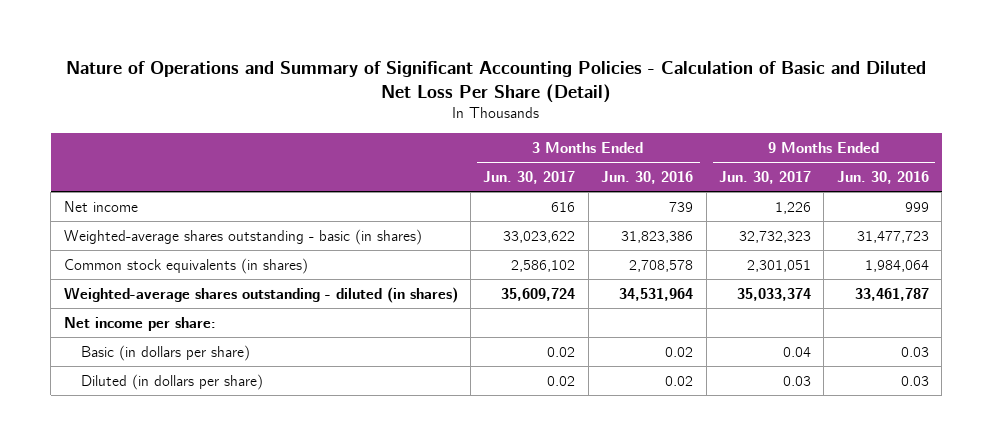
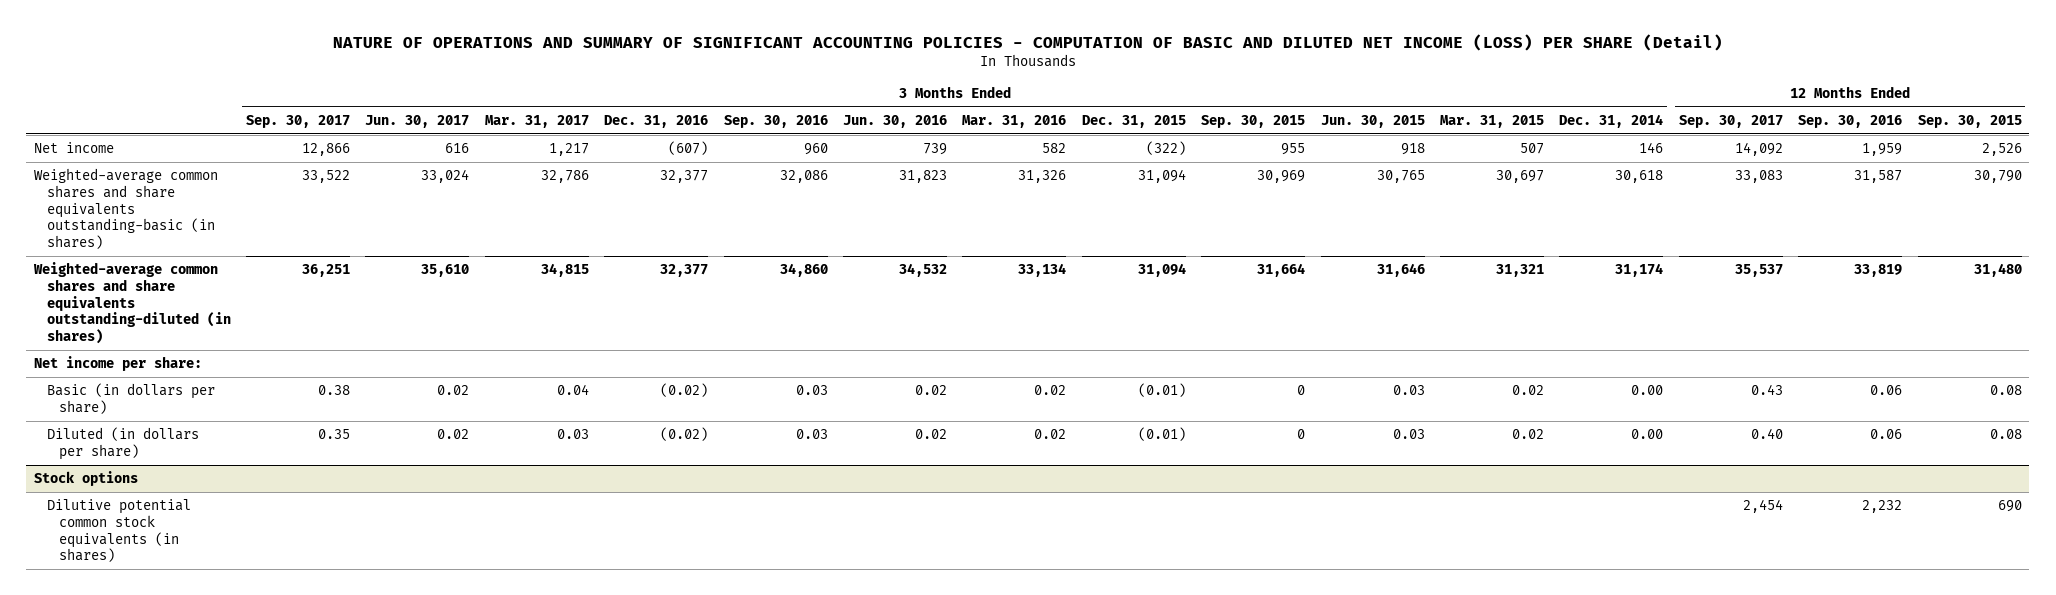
- Nature of Operations and Summary of Significant Accounting Policies - Calculation of Basic and Diluted Net Loss Per Share (Detail)
+ NATURE OF OPERATIONS AND SUMMARY OF SIGNIFICANT ACCOUNTING POLICIES - COMPUTATION OF BASIC AND DILUTED NET INCOME (LOSS) PER SHARE (Detail)
- | 3 Months Ended Jun. 30, 2017 | 3 Months Ended Jun. 30, 2016 | 9 Months Ended Jun. 30, 2017 | 9 Months Ended Jun. 30, 2016
+ | 3 Months Ended Sep. 30, 2017 | 3 Months Ended Jun. 30, 2017 | 3 Months Ended Mar. 31, 2017 | 3 Months Ended Dec. 31, 2016 | 3 Months Ended Sep. 30, 2016 | 3 Months Ended Jun. 30, 2016 | 3 Months Ended Mar. 31, 2016 | 3 Months Ended Dec. 31, 2015 | 3 Months Ended Sep. 30, 2015 | 3 Months Ended Jun. 30, 2015 | 3 Months Ended Mar. 31, 2015 | 3 Months Ended Dec. 31, 2014 | 12 Months Ended Sep. 30, 2017 | 12 Months Ended Sep. 30, 2016 | 12 Months Ended Sep. 30, 2015
- Weighted-average shares outstanding - basic (in shares) | 33,023,622 | 31,823,386 | 32,732,323 | 31,477,723
- Common stock equivalents (in shares) | 2,586,102 | 2,708,578 | 2,301,051 | 1,984,064
- Weighted-average shares outstanding - diluted (in shares) | 35,609,724 | 34,531,964 | 35,033,374 | 33,461,787
+ Weighted-average common shares and share equivalents outstanding-basic (in shares) | 33,522 | 33,024 | 32,786 | 32,377 | 32,086 | 31,823 | 31,326 | 31,094 | 30,969 | 30,765 | 30,697 | 30,618 | 33,083 | 31,587 | 30,790
+ Weighted-average common shares and share equivalents outstanding-diluted (in shares) | 36,251 | 35,610 | 34,815 | 32,377 | 34,860 | 34,532 | 33,134 | 31,094 | 31,664 | 31,646 | 31,321 | 31,174 | 35,537 | 33,819 | 31,480
+ Stock options
+ Dilutive potential common stock equivalents (in shares) | | | | | | | | | | | | | 2,454 | 2,232 | 690

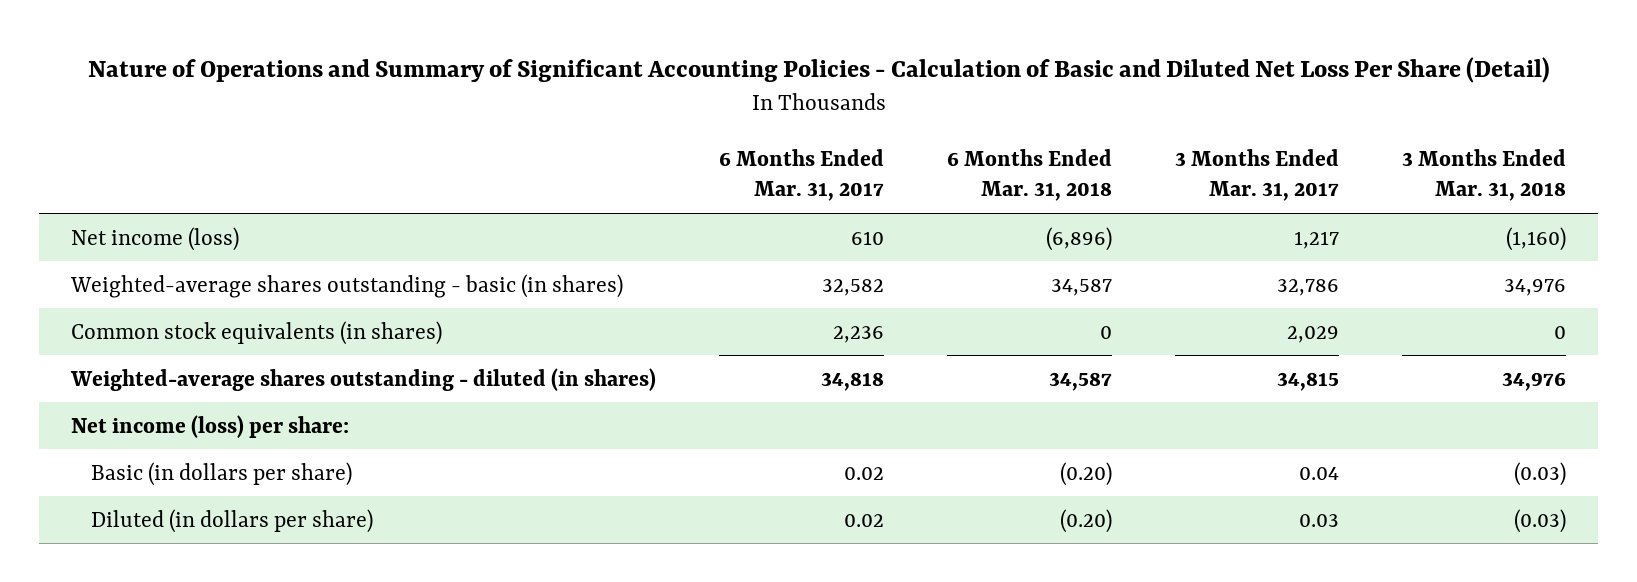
- NATURE OF OPERATIONS AND SUMMARY OF SIGNIFICANT ACCOUNTING POLICIES - COMPUTATION OF BASIC AND DILUTED NET INCOME (LOSS) PER SHARE (Detail)
+ Nature of Operations and Summary of Significant Accounting Policies - Calculation of Basic and Diluted Net Loss Per Share (Detail)
- | 3 Months Ended Sep. 30, 2017 | 3 Months Ended Jun. 30, 2017 | 3 Months Ended Mar. 31, 2017 | 3 Months Ended Dec. 31, 2016 | 3 Months Ended Sep. 30, 2016 | 3 Months Ended Jun. 30, 2016 | 3 Months Ended Mar. 31, 2016 | 3 Months Ended Dec. 31, 2015 | 3 Months Ended Sep. 30, 2015 | 3 Months Ended Jun. 30, 2015 | 3 Months Ended Mar. 31, 2015 | 3 Months Ended Dec. 31, 2014 | 12 Months Ended Sep. 30, 2017 | 12 Months Ended Sep. 30, 2016 | 12 Months Ended Sep. 30, 2015
+ | 6 Months Ended Mar. 31, 2017 | 6 Months Ended Mar. 31, 2018 | 3 Months Ended Mar. 31, 2017 | 3 Months Ended Mar. 31, 2018
- Net income | 12,866 | 616 | 1,217 | (607) | 960 | 739 | 582 | (322) | 955 | 918 | 507 | 146 | 14,092 | 1,959 | 2,526
- Weighted-average common shares and share equivalents outstanding-basic (in shares) | 33,522 | 33,024 | 32,786 | 32,377 | 32,086 | 31,823 | 31,326 | 31,094 | 30,969 | 30,765 | 30,697 | 30,618 | 33,083 | 31,587 | 30,790
- Weighted-average common shares and share equivalents outstanding-diluted (in shares) | 36,251 | 35,610 | 34,815 | 32,377 | 34,860 | 34,532 | 33,134 | 31,094 | 31,664 | 31,646 | 31,321 | 31,174 | 35,537 | 33,819 | 31,480
- Net income per share:
+ Net income (loss) | 610 | (6,896) | 1,217 | (1,160)
+ Weighted-average shares outstanding - basic (in shares) | 32,582 | 34,587 | 32,786 | 34,976
+ Common stock equivalents (in shares) | 2,236 | 0 | 2,029 | 0
+ Weighted-average shares outstanding - diluted (in shares) | 34,818 | 34,587 | 34,815 | 34,976
+ Net income (loss) per share:
- Stock options
- Dilutive potential common stock equivalents (in shares) | | | | | | | | | | | | | 2,454 | 2,232 | 690

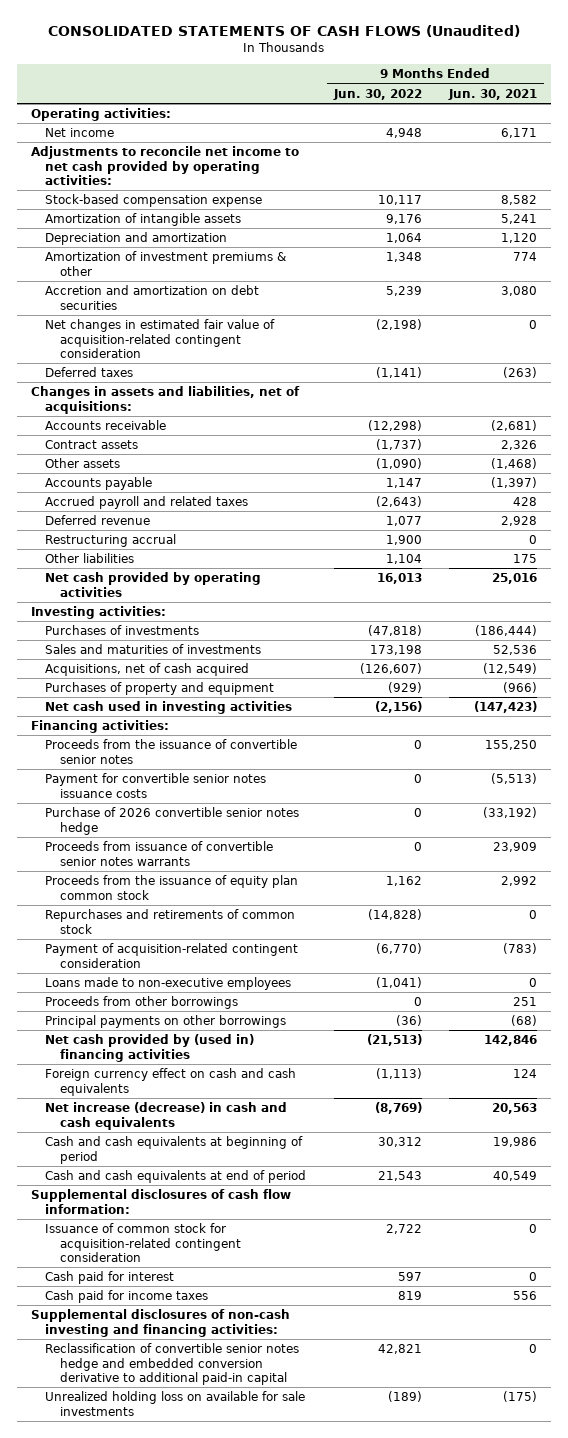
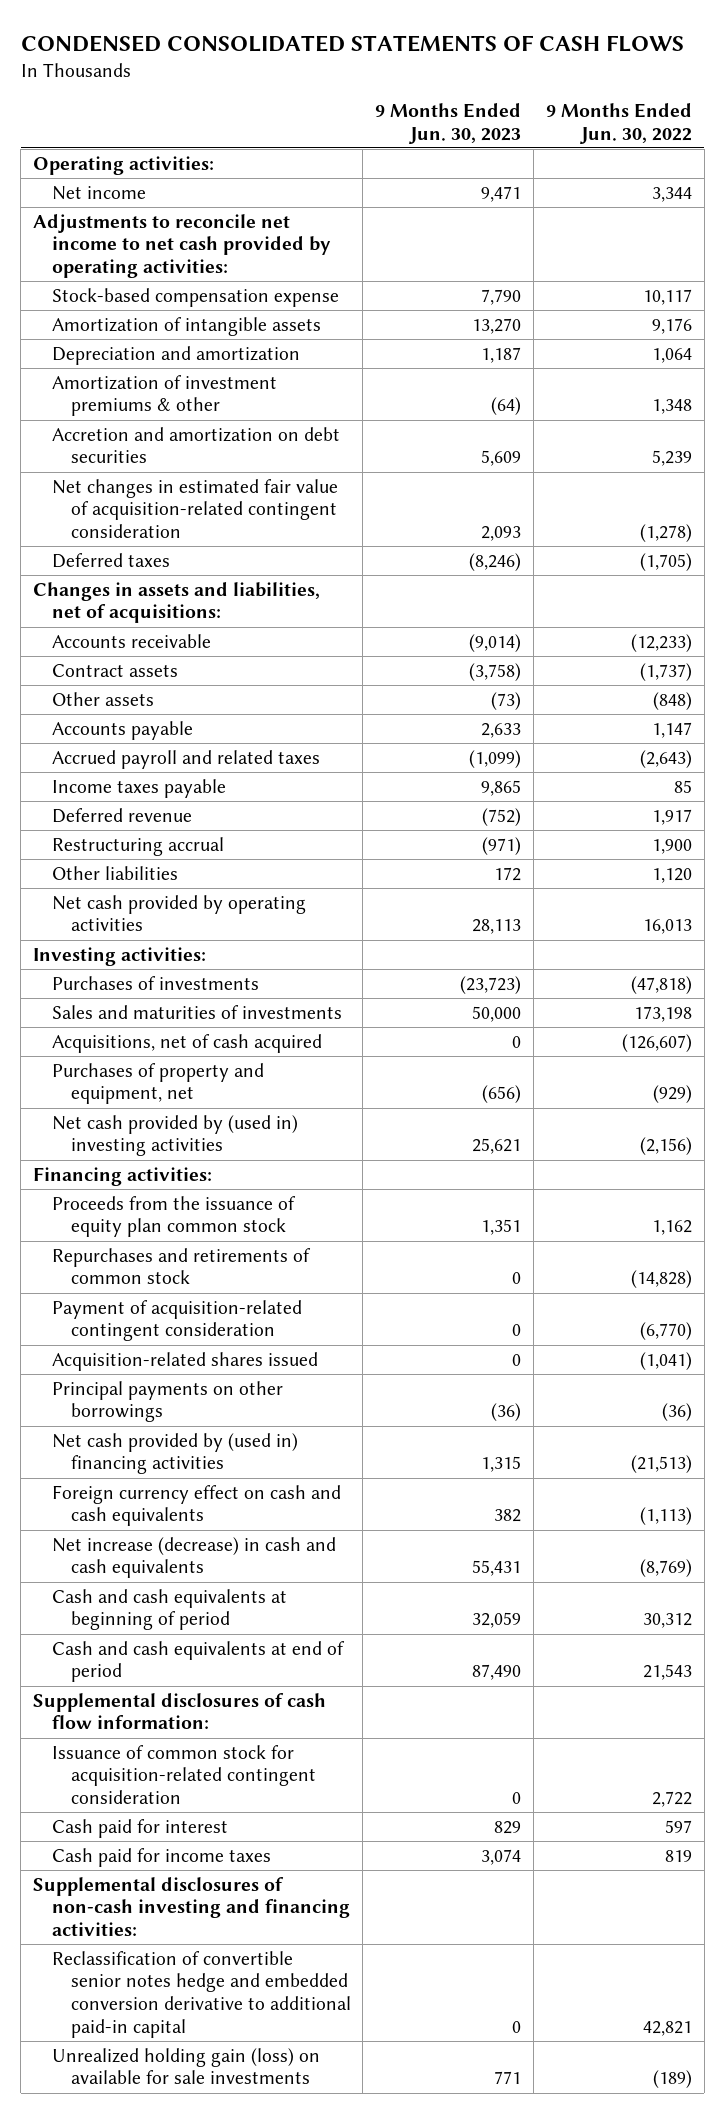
- CONSOLIDATED STATEMENTS OF CASH FLOWS (Unaudited)
+ CONDENSED CONSOLIDATED STATEMENTS OF CASH FLOWS
- | 9 Months Ended Jun. 30, 2022 | 9 Months Ended Jun. 30, 2021
+ | 9 Months Ended Jun. 30, 2023 | 9 Months Ended Jun. 30, 2022
- Net income | 4,948 | 6,171
+ Net income | 9,471 | 3,344
- Net changes in estimated fair value of acquisition-related contingent consideration | (2,198) | 0
- Deferred taxes | (1,141) | (263)
+ Net changes in estimated fair value of acquisition-related contingent consideration | 2,093 | (1,278)
+ Deferred taxes | (8,246) | (1,705)
- Accounts receivable | (12,298) | (2,681)
+ Accounts receivable | (9,014) | (12,233)
- Other assets | (1,090) | (1,468)
+ Other assets | (73) | (848)
- Deferred revenue | 1,077 | 2,928
+ Income taxes payable | 9,865 | 85
+ Deferred revenue | (752) | 1,917
- Other liabilities | 1,104 | 175
+ Other liabilities | 172 | 1,120
- Purchases of property and equipment | (929) | (966)
- Net cash used in investing activities | (2,156) | (147,423)
+ Purchases of property and equipment, net | (656) | (929)
+ Net cash provided by (used in) investing activities | 25,621 | (2,156)
- Proceeds from the issuance of convertible senior notes | 0 | 155,250
- Payment for convertible senior notes issuance costs | 0 | (5,513)
- Purchase of 2026 convertible senior notes hedge | 0 | (33,192)
- Proceeds from issuance of convertible senior notes warrants | 0 | 23,909
- Loans made to non-executive employees | (1,041) | 0
- Proceeds from other borrowings | 0 | 251
+ Acquisition-related shares issued | 0 | (1,041)
- Unrealized holding loss on available for sale investments | (189) | (175)
+ Unrealized holding gain (loss) on available for sale investments | 771 | (189)

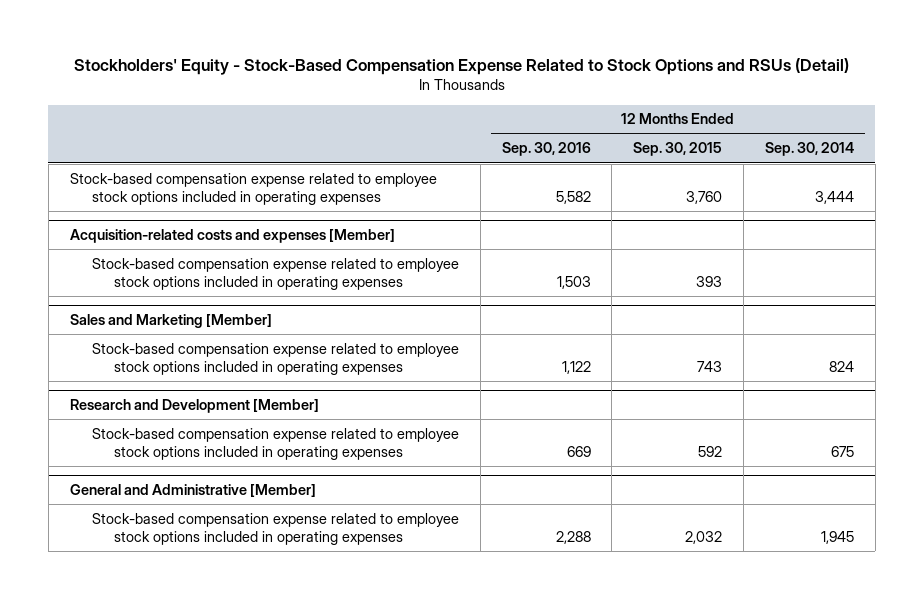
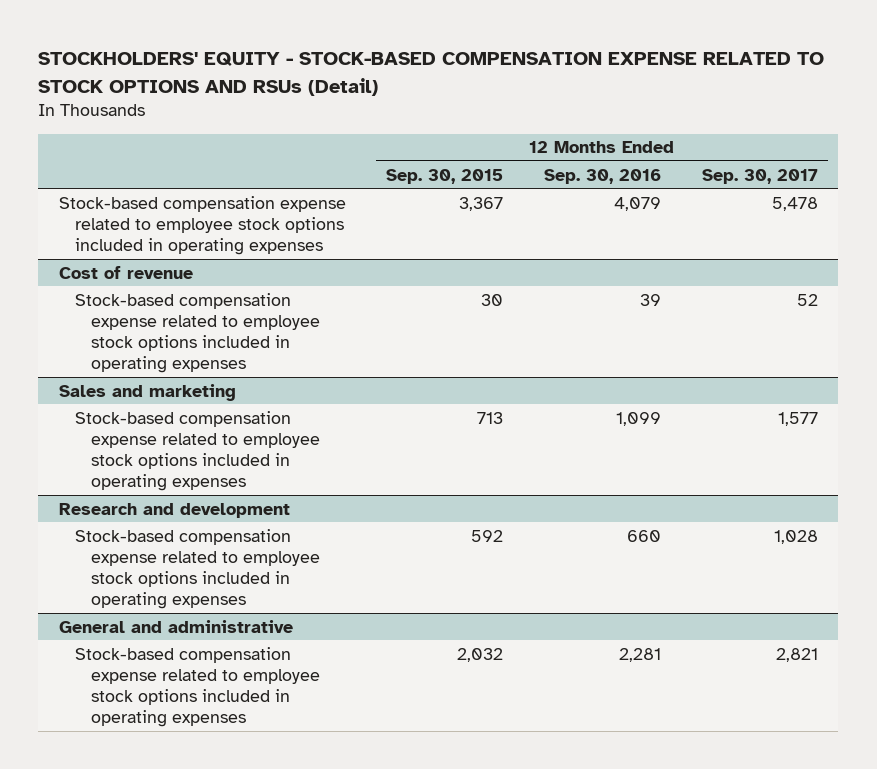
- Stockholders' Equity - Stock-Based Compensation Expense Related to Stock Options and RSUs (Detail)
+ STOCKHOLDERS' EQUITY - STOCK-BASED COMPENSATION EXPENSE RELATED TO STOCK OPTIONS AND RSUs (Detail)
- | 12 Months Ended Sep. 30, 2016 | 12 Months Ended Sep. 30, 2015 | 12 Months Ended Sep. 30, 2014
+ | 12 Months Ended Sep. 30, 2015 | 12 Months Ended Sep. 30, 2016 | 12 Months Ended Sep. 30, 2017
- Stock-based compensation expense related to employee stock options included in operating expenses | 5,582 | 3,760 | 3,444
- Acquisition-related costs and expenses [Member]
- Stock-based compensation expense related to employee stock options included in operating expenses | 1,503 | 393 |
- Sales and Marketing [Member]
- Stock-based compensation expense related to employee stock options included in operating expenses | 1,122 | 743 | 824
- Research and Development [Member]
- Stock-based compensation expense related to employee stock options included in operating expenses | 669 | 592 | 675
- General and Administrative [Member]
- Stock-based compensation expense related to employee stock options included in operating expenses | 2,288 | 2,032 | 1,945
+ Stock-based compensation expense related to employee stock options included in operating expenses | 3,367 | 4,079 | 5,478
+ Cost of revenue
+ Stock-based compensation expense related to employee stock options included in operating expenses | 30 | 39 | 52
+ Sales and marketing
+ Stock-based compensation expense related to employee stock options included in operating expenses | 713 | 1,099 | 1,577
+ Research and development
+ Stock-based compensation expense related to employee stock options included in operating expenses | 592 | 660 | 1,028
+ General and administrative
+ Stock-based compensation expense related to employee stock options included in operating expenses | 2,032 | 2,281 | 2,821

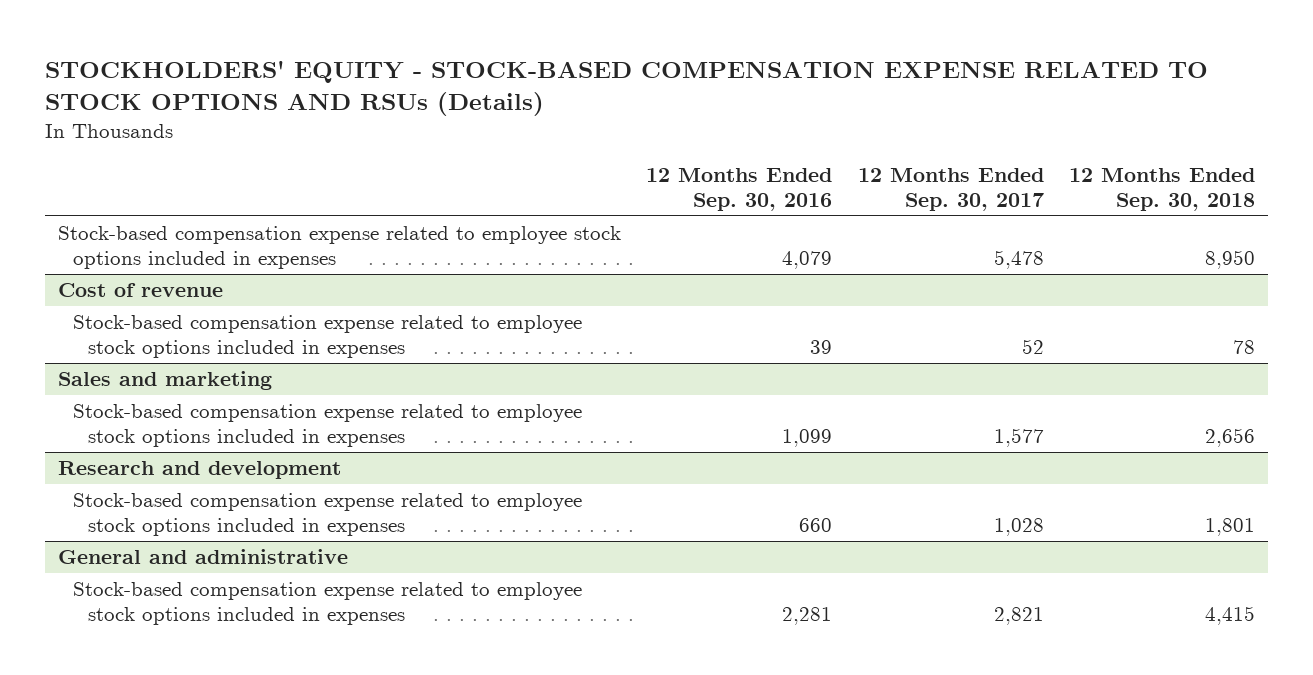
- STOCKHOLDERS' EQUITY - STOCK-BASED COMPENSATION EXPENSE RELATED TO STOCK OPTIONS AND RSUs (Detail)
+ STOCKHOLDERS' EQUITY - STOCK-BASED COMPENSATION EXPENSE RELATED TO STOCK OPTIONS AND RSUs (Details)
- | 12 Months Ended Sep. 30, 2015 | 12 Months Ended Sep. 30, 2016 | 12 Months Ended Sep. 30, 2017
+ | 12 Months Ended Sep. 30, 2016 | 12 Months Ended Sep. 30, 2017 | 12 Months Ended Sep. 30, 2018
- Stock-based compensation expense related to employee stock options included in operating expenses | 3,367 | 4,079 | 5,478
+ Stock-based compensation expense related to employee stock options included in expenses | 4,079 | 5,478 | 8,950
@ Cost of revenue
- Stock-based compensation expense related to employee stock options included in operating expenses | 30 | 39 | 52
+ Stock-based compensation expense related to employee stock options included in expenses | 39 | 52 | 78
@ Sales and marketing
- Stock-based compensation expense related to employee stock options included in operating expenses | 713 | 1,099 | 1,577
+ Stock-based compensation expense related to employee stock options included in expenses | 1,099 | 1,577 | 2,656
@ Research and development
- Stock-based compensation expense related to employee stock options included in operating expenses | 592 | 660 | 1,028
+ Stock-based compensation expense related to employee stock options included in expenses | 660 | 1,028 | 1,801
@ General and administrative
- Stock-based compensation expense related to employee stock options included in operating expenses | 2,032 | 2,281 | 2,821
+ Stock-based compensation expense related to employee stock options included in expenses | 2,281 | 2,821 | 4,415

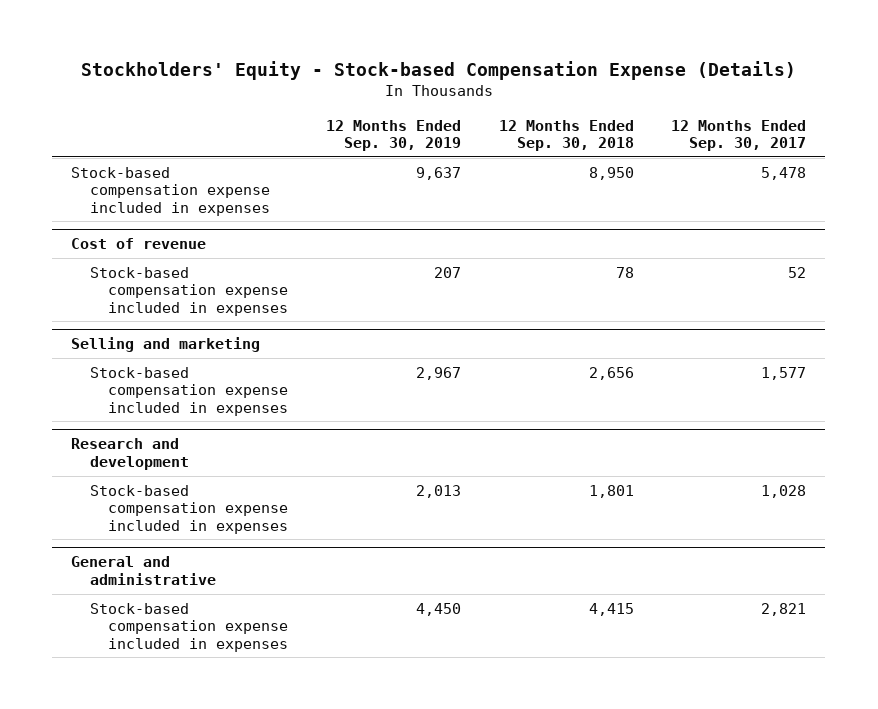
- STOCKHOLDERS' EQUITY - STOCK-BASED COMPENSATION EXPENSE RELATED TO STOCK OPTIONS AND RSUs (Details)
+ Stockholders' Equity - Stock-based Compensation Expense (Details)
- | 12 Months Ended Sep. 30, 2016 | 12 Months Ended Sep. 30, 2017 | 12 Months Ended Sep. 30, 2018
+ | 12 Months Ended Sep. 30, 2019 | 12 Months Ended Sep. 30, 2018 | 12 Months Ended Sep. 30, 2017
- Stock-based compensation expense related to employee stock options included in expenses | 4,079 | 5,478 | 8,950
+ Stock-based compensation expense included in expenses | 9,637 | 8,950 | 5,478
@ Cost of revenue
- Stock-based compensation expense related to employee stock options included in expenses | 39 | 52 | 78
- Sales and marketing
- Stock-based compensation expense related to employee stock options included in expenses | 1,099 | 1,577 | 2,656
@ Cost of revenue
+ Stock-based compensation expense included in expenses | 207 | 78 | 52
+ Selling and marketing
+ Stock-based compensation expense included in expenses | 2,967 | 2,656 | 1,577
@ Research and development
- Stock-based compensation expense related to employee stock options included in expenses | 660 | 1,028 | 1,801
+ Stock-based compensation expense included in expenses | 2,013 | 1,801 | 1,028
@ General and administrative
- Stock-based compensation expense related to employee stock options included in expenses | 2,281 | 2,821 | 4,415
+ Stock-based compensation expense included in expenses | 4,450 | 4,415 | 2,821

